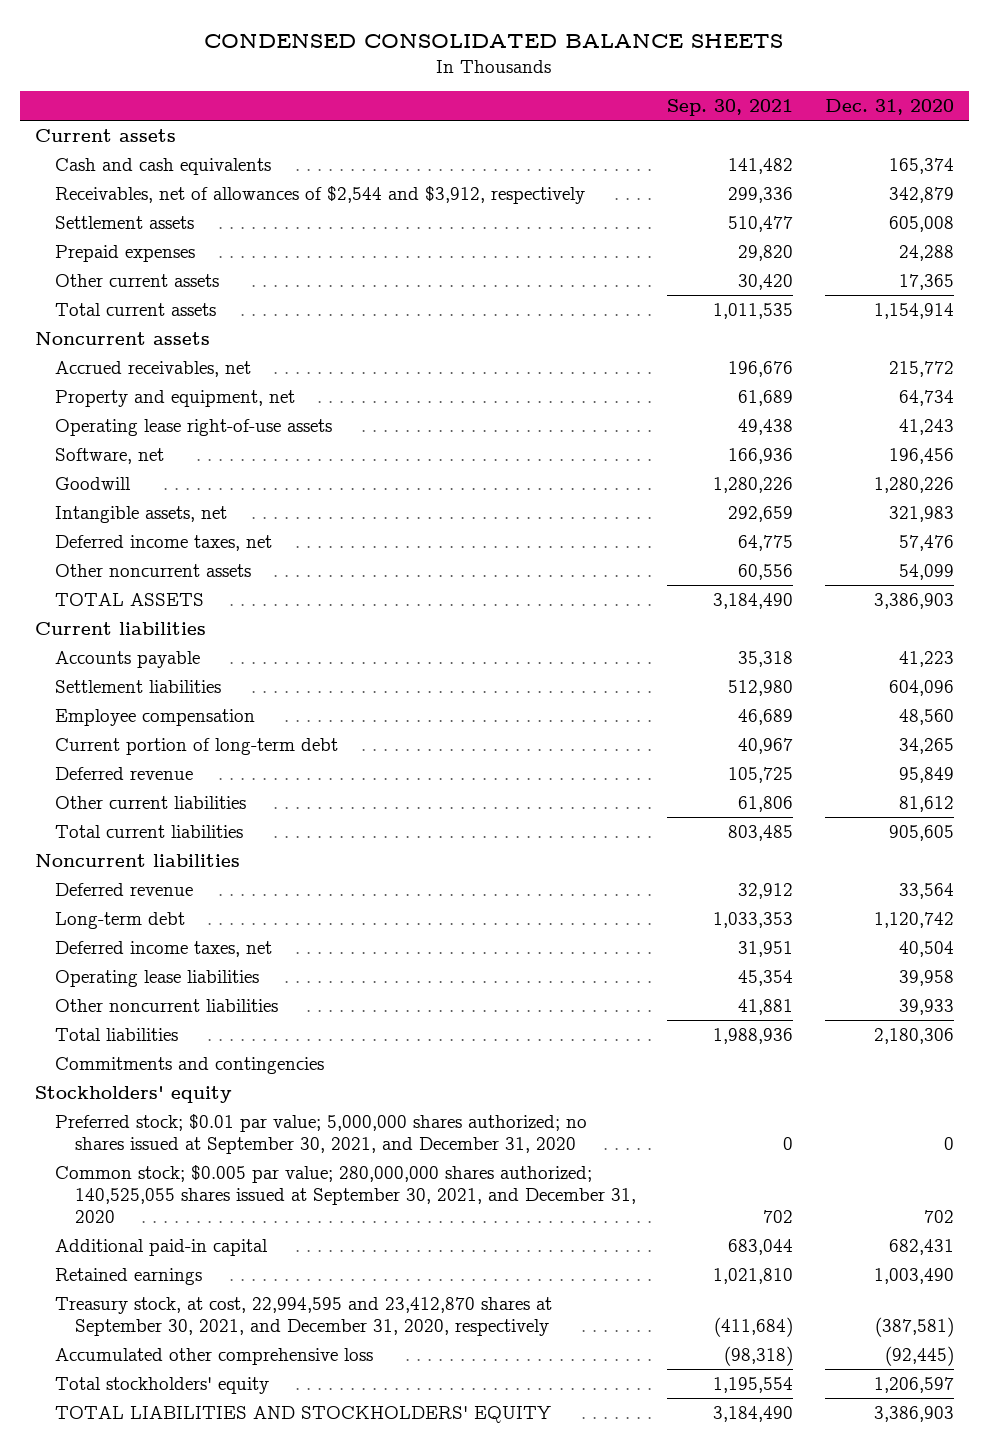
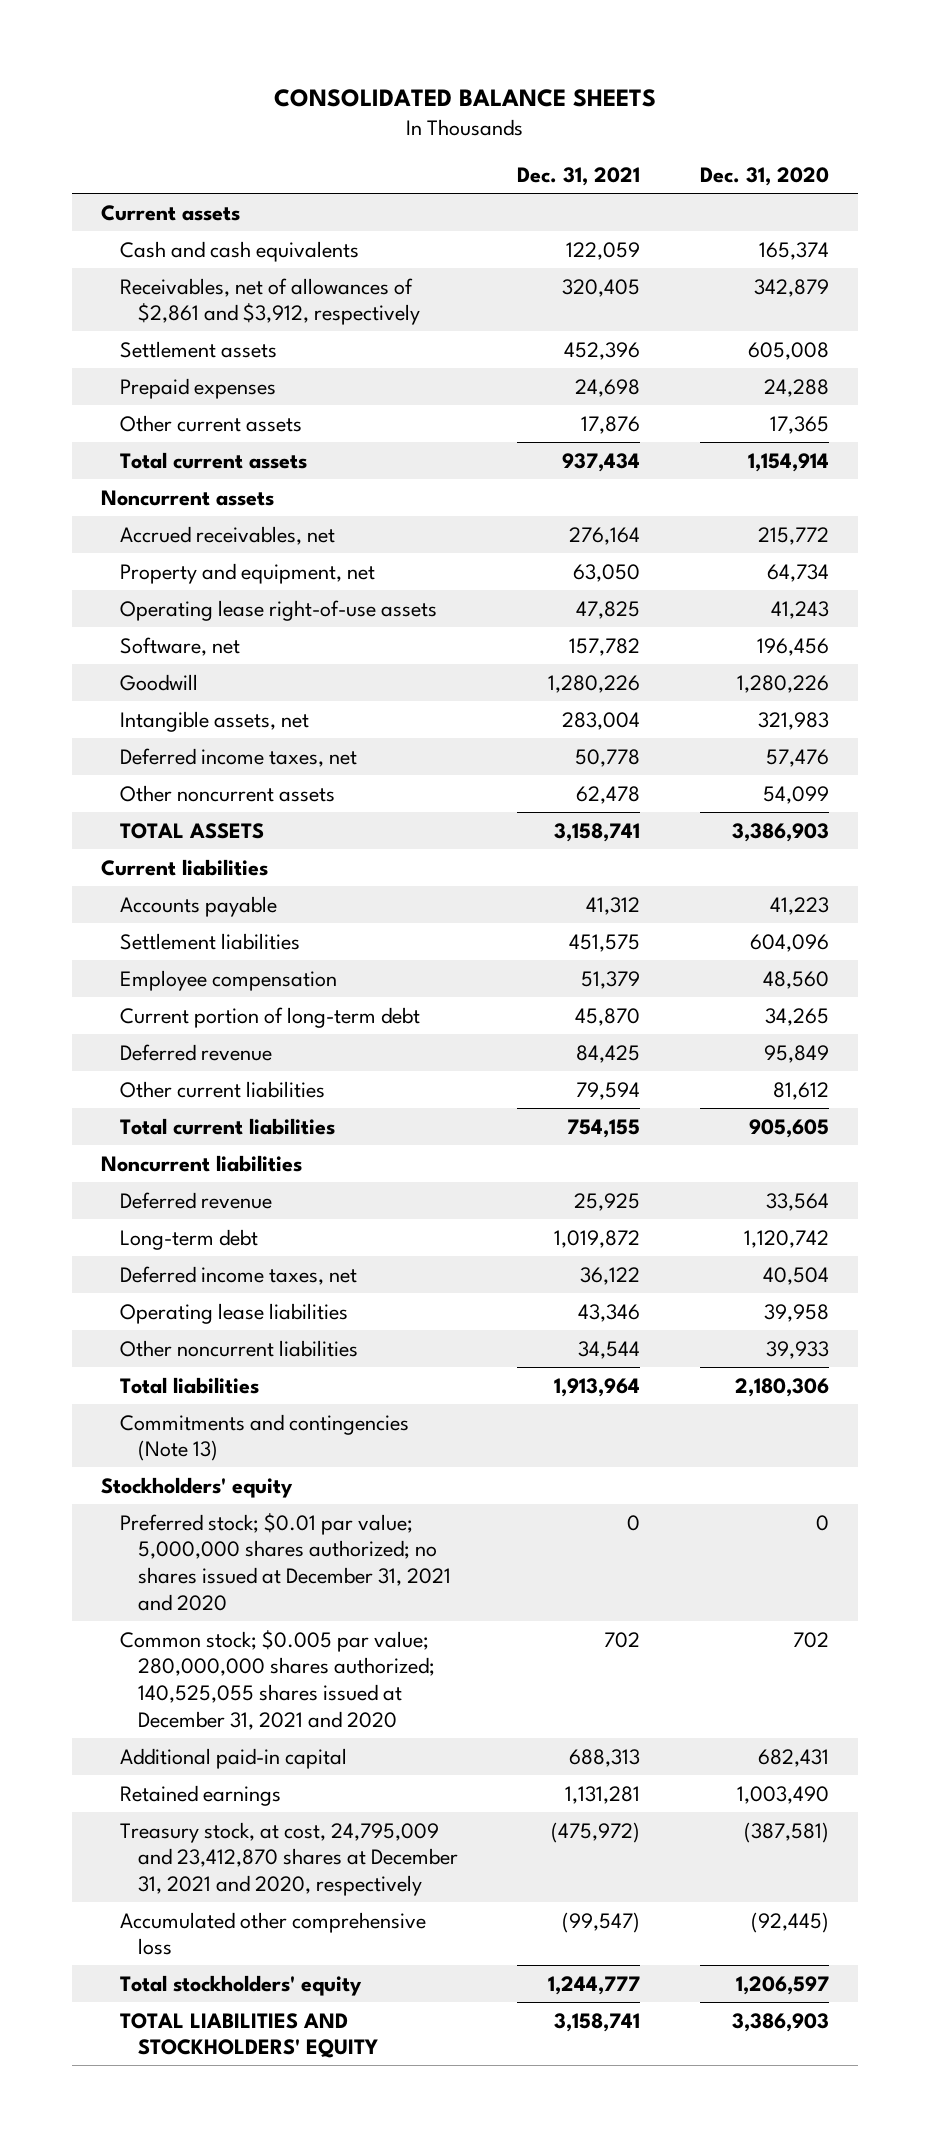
- CONDENSED CONSOLIDATED BALANCE SHEETS
+ CONSOLIDATED BALANCE SHEETS
- | Sep. 30, 2021 | Dec. 31, 2020
+ | Dec. 31, 2021 | Dec. 31, 2020
- Receivables, net of allowances of $2,544 and $3,912, respectively | 299,336 | 342,879
+ Receivables, net of allowances of $2,861 and $3,912, respectively | 320,405 | 342,879
- Commitments and contingencies
+ Commitments and contingencies (Note 13)
- Preferred stock; $0.01 par value; 5,000,000 shares authorized; no shares issued at September 30, 2021, and December 31, 2020 | 0 | 0
- Common stock; $0.005 par value; 280,000,000 shares authorized; 140,525,055 shares issued at September 30, 2021, and December 31, 2020 | 702 | 702
+ Preferred stock; $0.01 par value; 5,000,000 shares authorized; no shares issued at December 31, 2021 and 2020 | 0 | 0
+ Common stock; $0.005 par value; 280,000,000 shares authorized; 140,525,055 shares issued at December 31, 2021 and 2020 | 702 | 702
- Treasury stock, at cost, 22,994,595 and 23,412,870 shares at September 30, 2021, and December 31, 2020, respectively | (411,684) | (387,581)
+ Treasury stock, at cost, 24,795,009 and 23,412,870 shares at December 31, 2021 and 2020, respectively | (475,972) | (387,581)

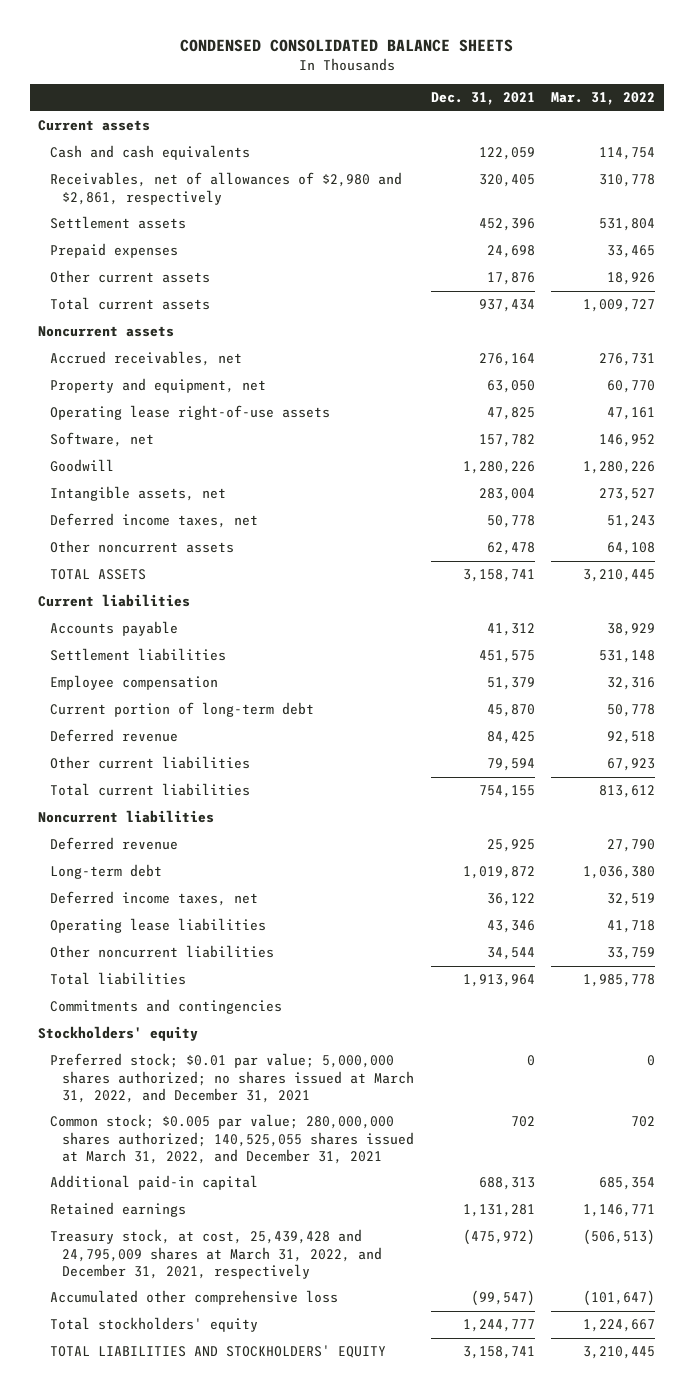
- CONSOLIDATED BALANCE SHEETS
+ CONDENSED CONSOLIDATED BALANCE SHEETS
- | Dec. 31, 2021 | Dec. 31, 2020
+ | Dec. 31, 2021 | Mar. 31, 2022
- Receivables, net of allowances of $2,861 and $3,912, respectively | 320,405 | 342,879
+ Receivables, net of allowances of $2,980 and $2,861, respectively | 320,405 | 310,778
- Commitments and contingencies (Note 13)
+ Commitments and contingencies
- Preferred stock; $0.01 par value; 5,000,000 shares authorized; no shares issued at December 31, 2021 and 2020 | 0 | 0
- Common stock; $0.005 par value; 280,000,000 shares authorized; 140,525,055 shares issued at December 31, 2021 and 2020 | 702 | 702
+ Preferred stock; $0.01 par value; 5,000,000 shares authorized; no shares issued at March 31, 2022, and December 31, 2021 | 0 | 0
+ Common stock; $0.005 par value; 280,000,000 shares authorized; 140,525,055 shares issued at March 31, 2022, and December 31, 2021 | 702 | 702
- Treasury stock, at cost, 24,795,009 and 23,412,870 shares at December 31, 2021 and 2020, respectively | (475,972) | (387,581)
+ Treasury stock, at cost, 25,439,428 and 24,795,009 shares at March 31, 2022, and December 31, 2021, respectively | (475,972) | (506,513)

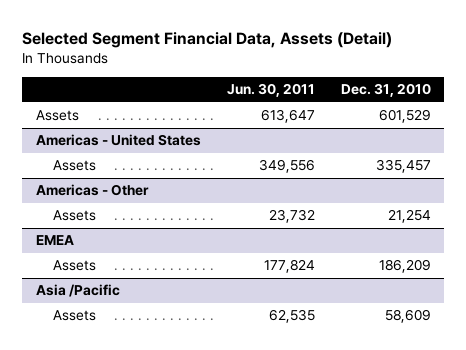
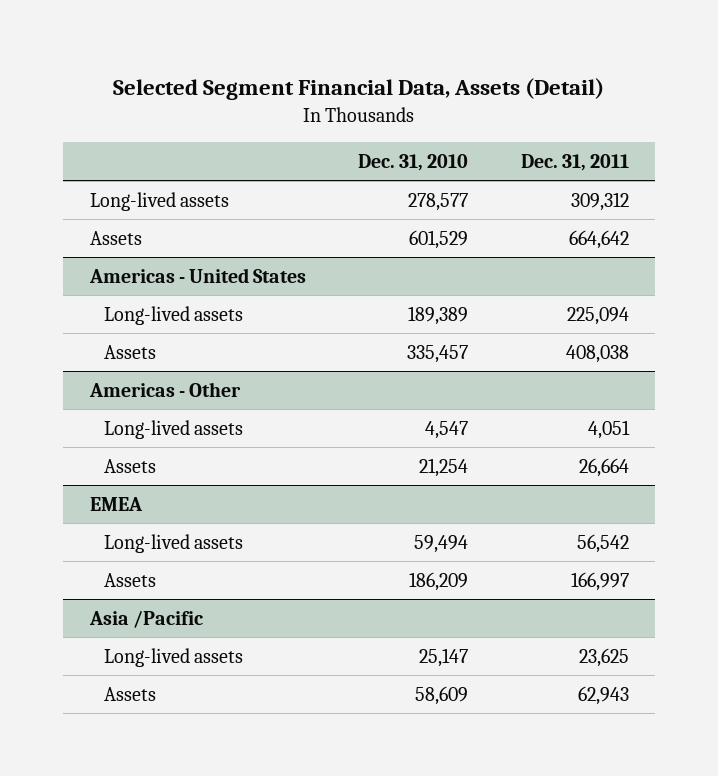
- | Jun. 30, 2011 | Dec. 31, 2010
+ | Dec. 31, 2010 | Dec. 31, 2011
+ Long-lived assets | 278,577 | 309,312
@ Americas - United States
+ Long-lived assets | 189,389 | 225,094
@ Americas - Other
+ Long-lived assets | 4,547 | 4,051
@ EMEA
+ Long-lived assets | 59,494 | 56,542
@ Asia /Pacific
+ Long-lived assets | 25,147 | 23,625

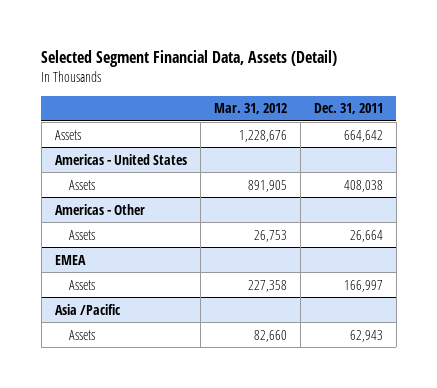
- | Dec. 31, 2010 | Dec. 31, 2011
+ | Mar. 31, 2012 | Dec. 31, 2011
- Long-lived assets | 278,577 | 309,312
@ Americas - United States
- Long-lived assets | 189,389 | 225,094
@ Americas - Other
- Long-lived assets | 4,547 | 4,051
@ EMEA
- Long-lived assets | 59,494 | 56,542
@ Asia /Pacific
- Long-lived assets | 25,147 | 23,625

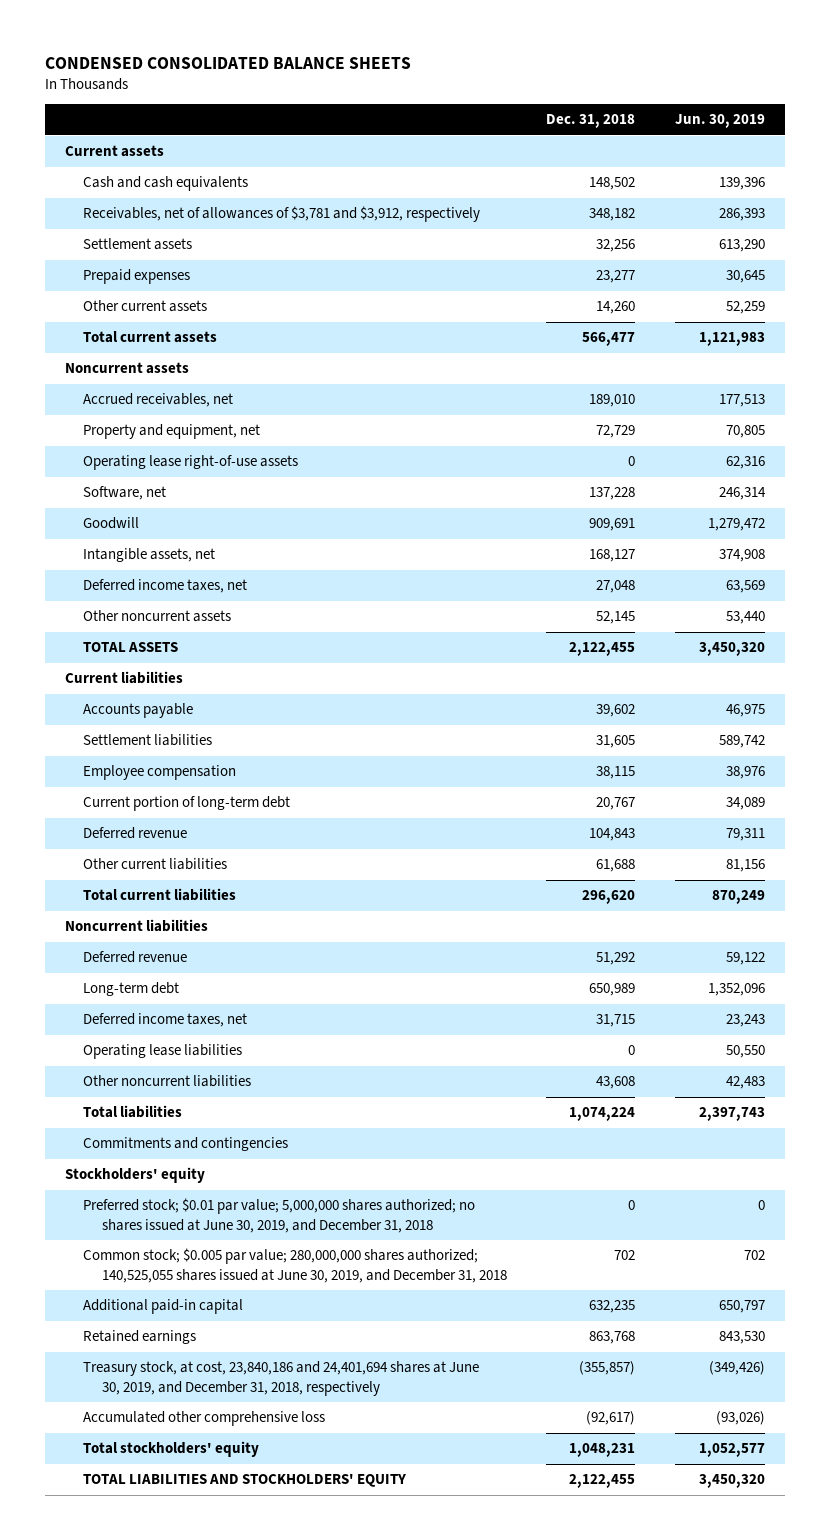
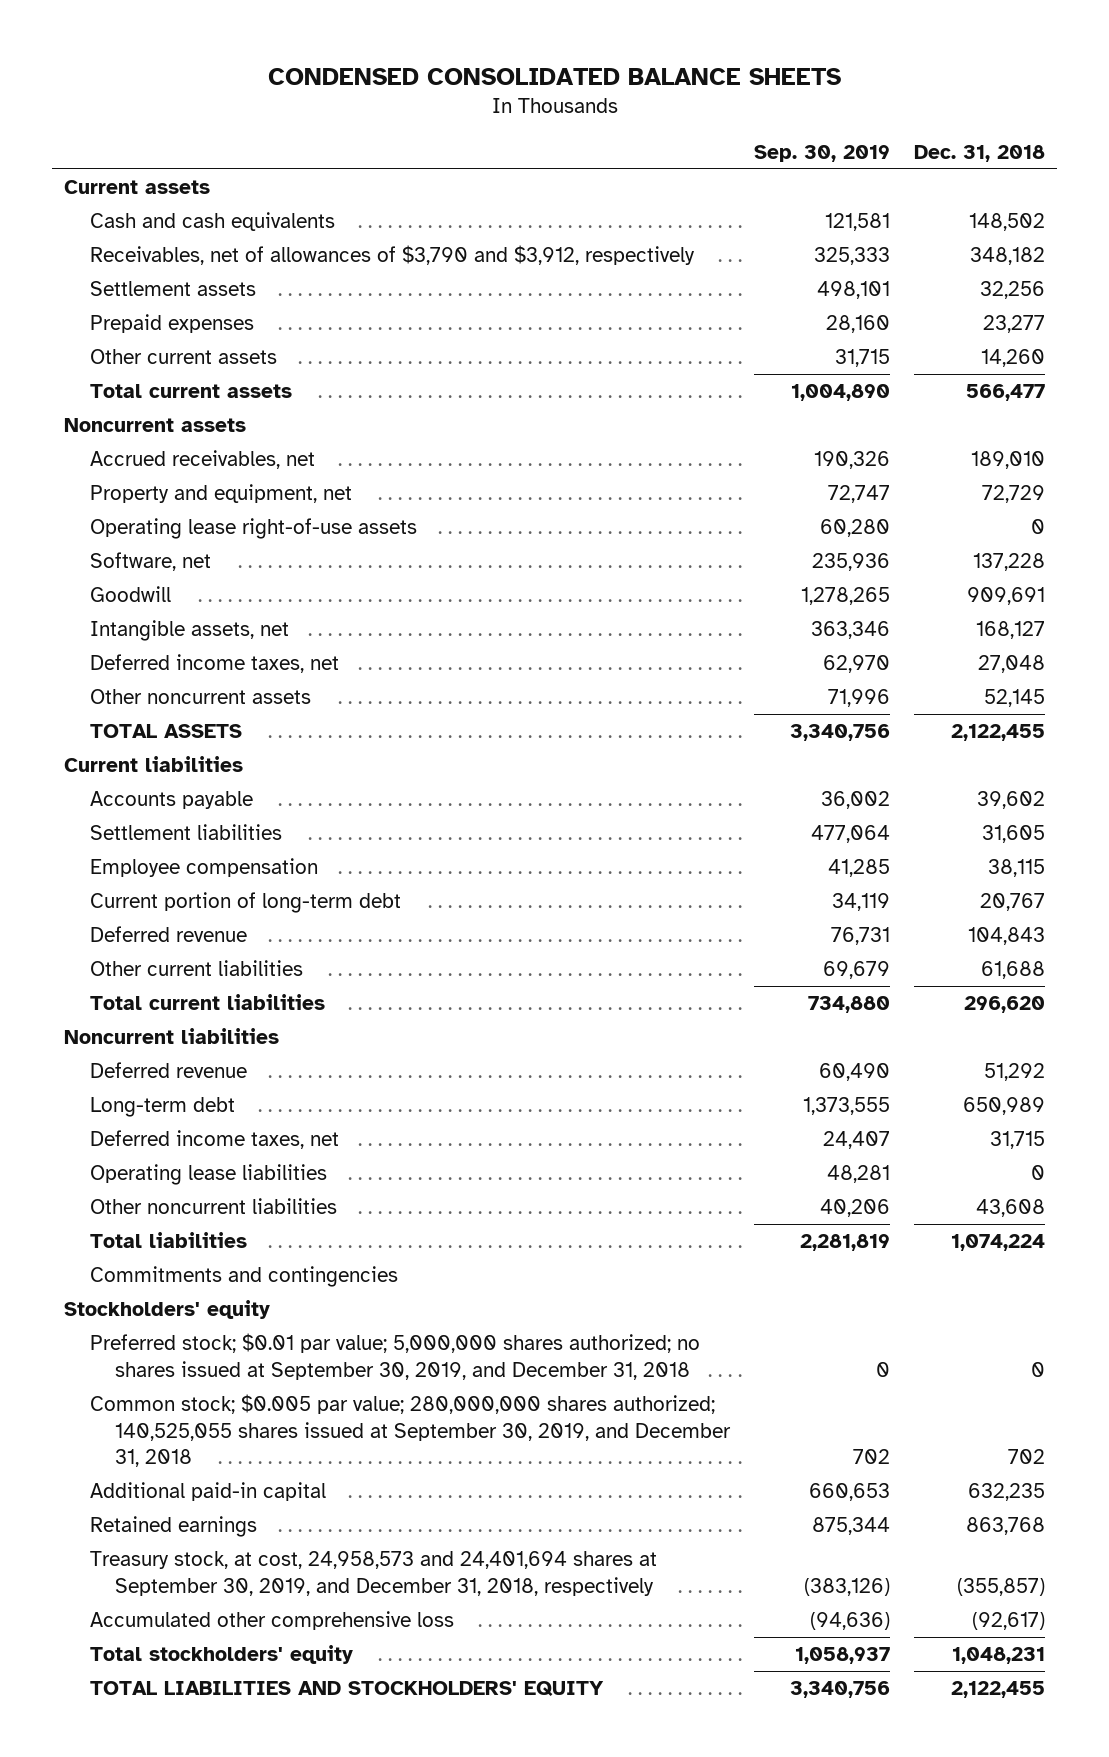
- | Dec. 31, 2018 | Jun. 30, 2019
+ | Sep. 30, 2019 | Dec. 31, 2018
- Receivables, net of allowances of $3,781 and $3,912, respectively | 348,182 | 286,393
+ Receivables, net of allowances of $3,790 and $3,912, respectively | 325,333 | 348,182
- Preferred stock; $0.01 par value; 5,000,000 shares authorized; no shares issued at June 30, 2019, and December 31, 2018 | 0 | 0
- Common stock; $0.005 par value; 280,000,000 shares authorized; 140,525,055 shares issued at June 30, 2019, and December 31, 2018 | 702 | 702
+ Preferred stock; $0.01 par value; 5,000,000 shares authorized; no shares issued at September 30, 2019, and December 31, 2018 | 0 | 0
+ Common stock; $0.005 par value; 280,000,000 shares authorized; 140,525,055 shares issued at September 30, 2019, and December 31, 2018 | 702 | 702
- Treasury stock, at cost, 23,840,186 and 24,401,694 shares at June 30, 2019, and December 31, 2018, respectively | (355,857) | (349,426)
+ Treasury stock, at cost, 24,958,573 and 24,401,694 shares at September 30, 2019, and December 31, 2018, respectively | (383,126) | (355,857)

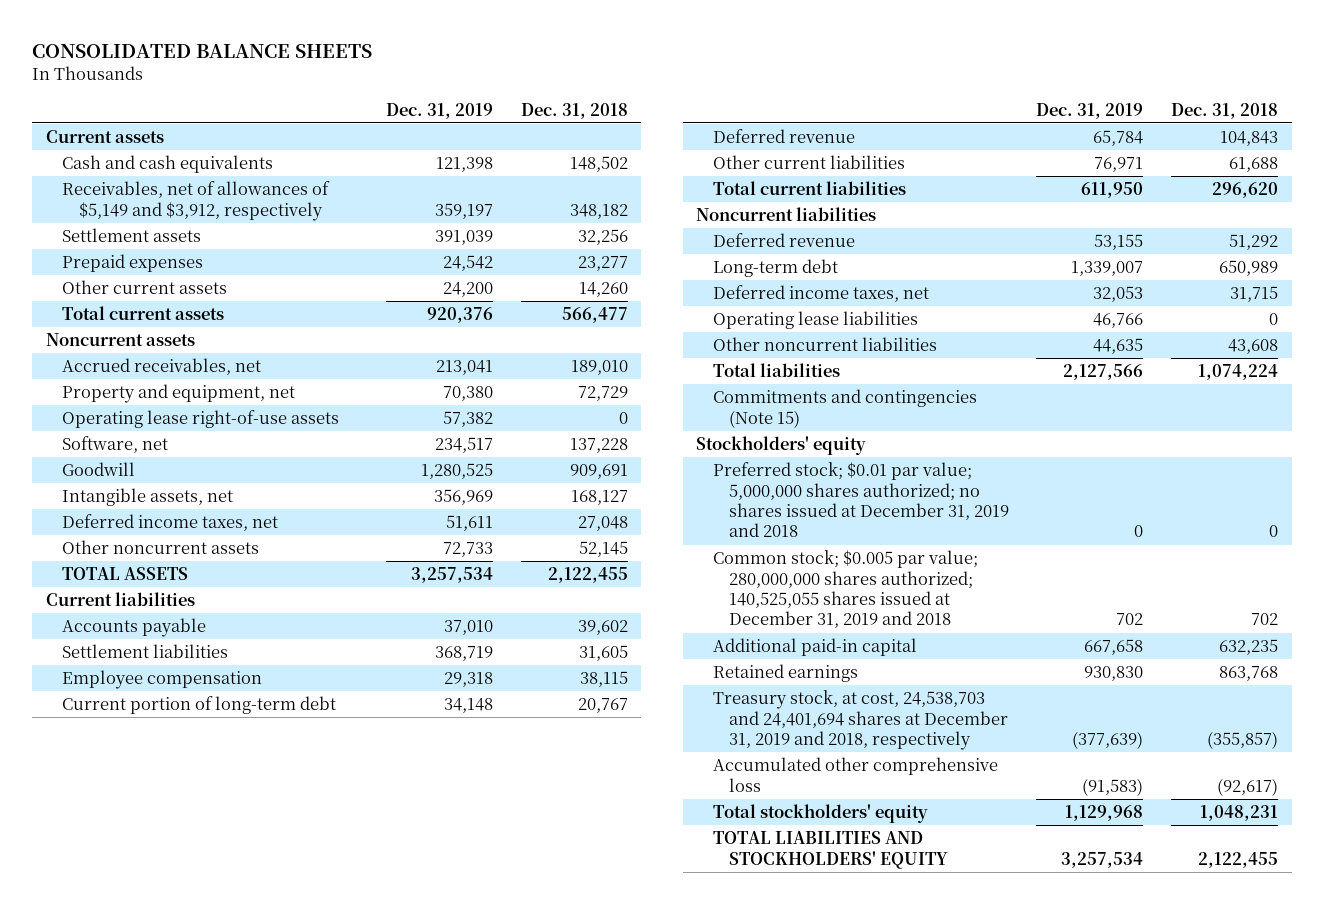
- CONDENSED CONSOLIDATED BALANCE SHEETS
+ CONSOLIDATED BALANCE SHEETS
- | Sep. 30, 2019 | Dec. 31, 2018
+ | Dec. 31, 2019 | Dec. 31, 2018
- Receivables, net of allowances of $3,790 and $3,912, respectively | 325,333 | 348,182
+ Receivables, net of allowances of $5,149 and $3,912, respectively | 359,197 | 348,182
- Commitments and contingencies
+ Commitments and contingencies (Note 15)
- Preferred stock; $0.01 par value; 5,000,000 shares authorized; no shares issued at September 30, 2019, and December 31, 2018 | 0 | 0
- Common stock; $0.005 par value; 280,000,000 shares authorized; 140,525,055 shares issued at September 30, 2019, and December 31, 2018 | 702 | 702
+ Preferred stock; $0.01 par value; 5,000,000 shares authorized; no shares issued at December 31, 2019 and 2018 | 0 | 0
+ Common stock; $0.005 par value; 280,000,000 shares authorized; 140,525,055 shares issued at December 31, 2019 and 2018 | 702 | 702
- Treasury stock, at cost, 24,958,573 and 24,401,694 shares at September 30, 2019, and December 31, 2018, respectively | (383,126) | (355,857)
+ Treasury stock, at cost, 24,538,703 and 24,401,694 shares at December 31, 2019 and 2018, respectively | (377,639) | (355,857)

